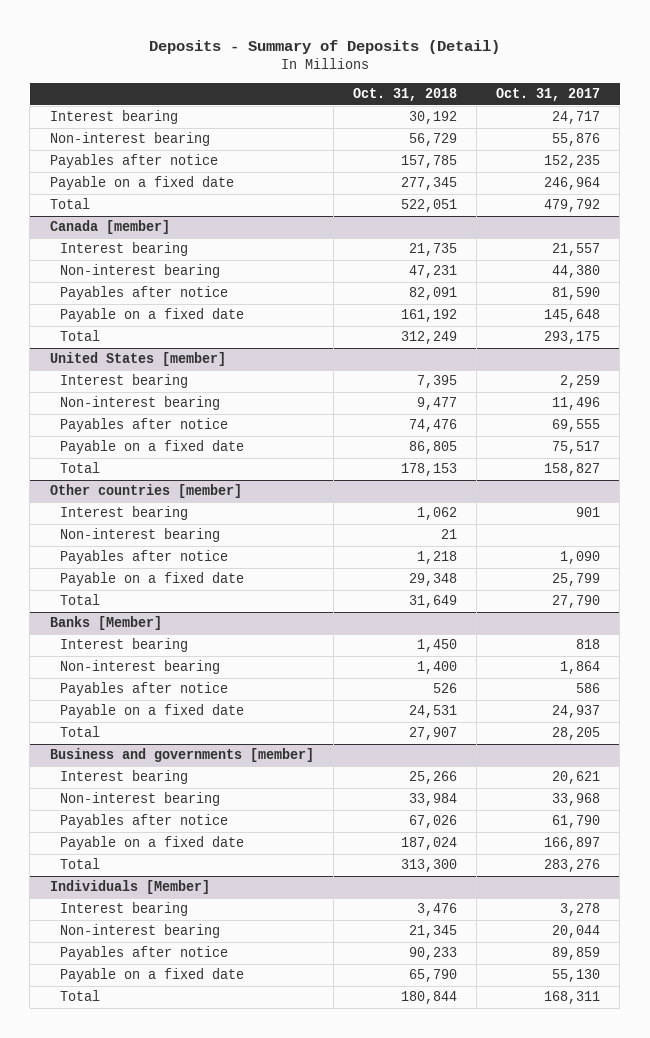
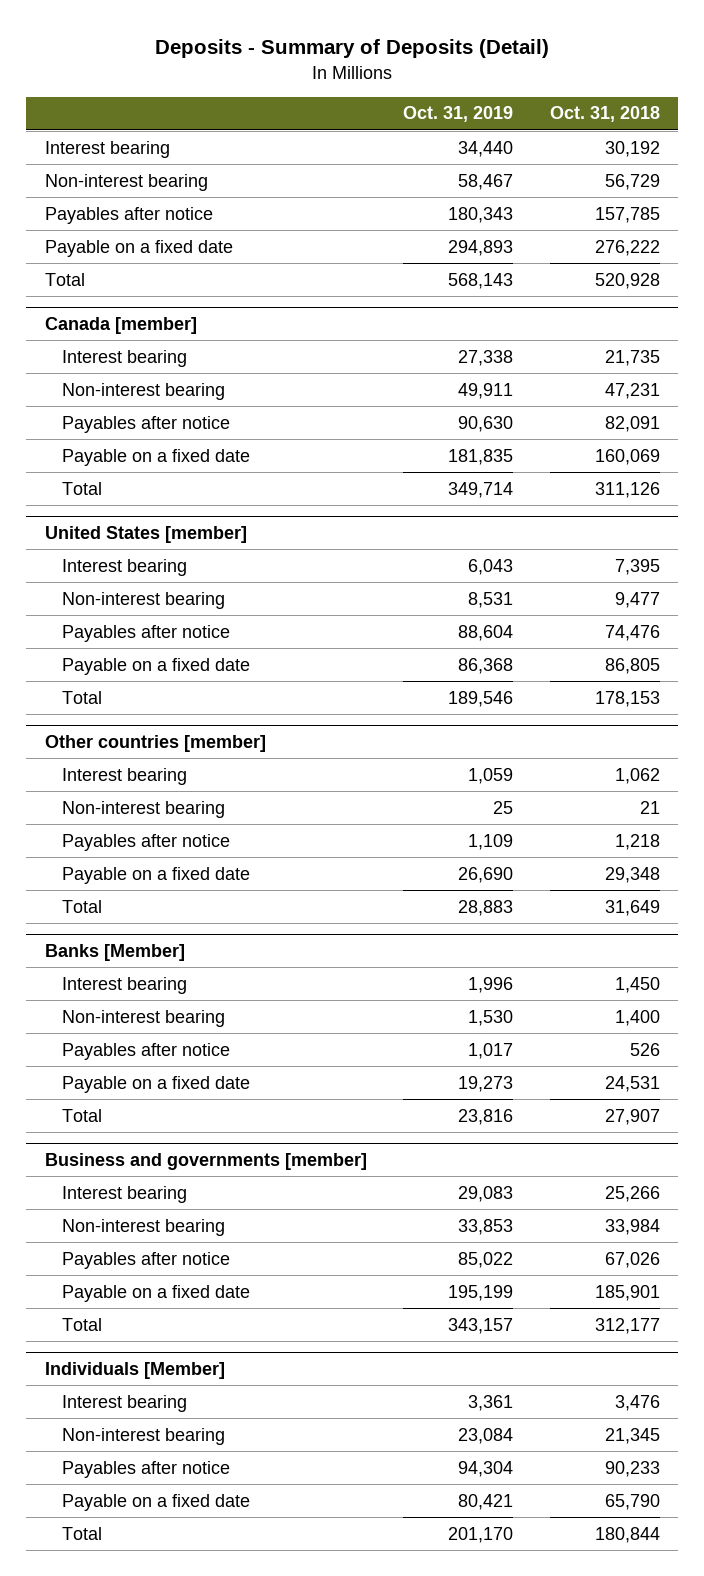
- | Oct. 31, 2018 | Oct. 31, 2017
+ | Oct. 31, 2019 | Oct. 31, 2018
- Payable on a fixed date | 277,345 | 246,964
- Total | 522,051 | 479,792
+ Payable on a fixed date | 294,893 | 276,222
+ Total | 568,143 | 520,928
@ Canada [member]
- Payable on a fixed date | 161,192 | 145,648
- Total | 312,249 | 293,175
+ Payable on a fixed date | 181,835 | 160,069
+ Total | 349,714 | 311,126
@ Business and governments [member]
- Payable on a fixed date | 187,024 | 166,897
- Total | 313,300 | 283,276
+ Payable on a fixed date | 195,199 | 185,901
+ Total | 343,157 | 312,177

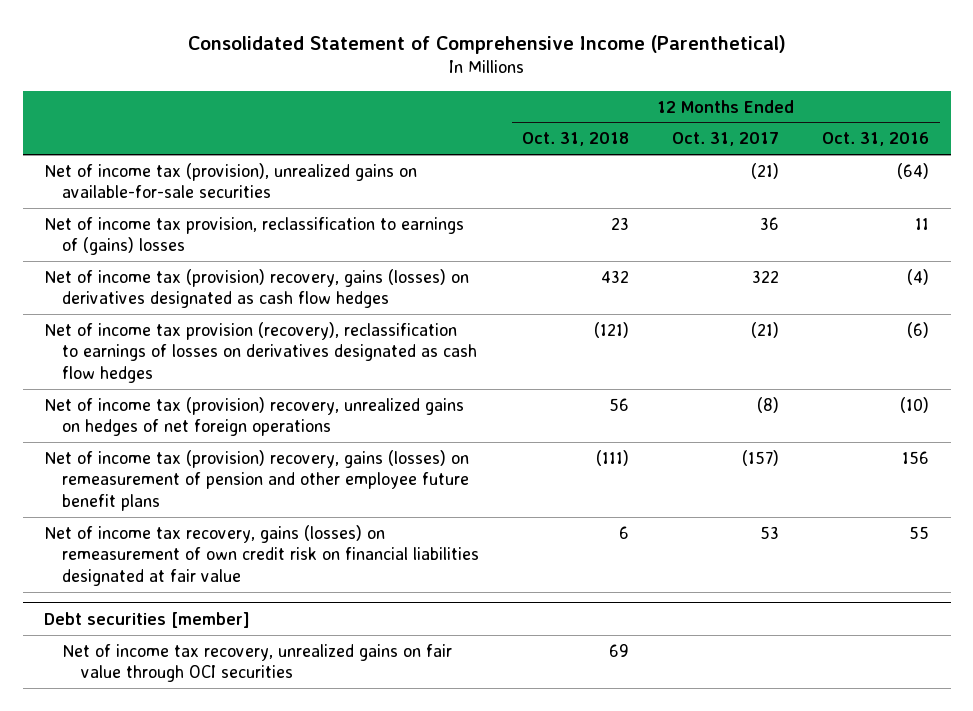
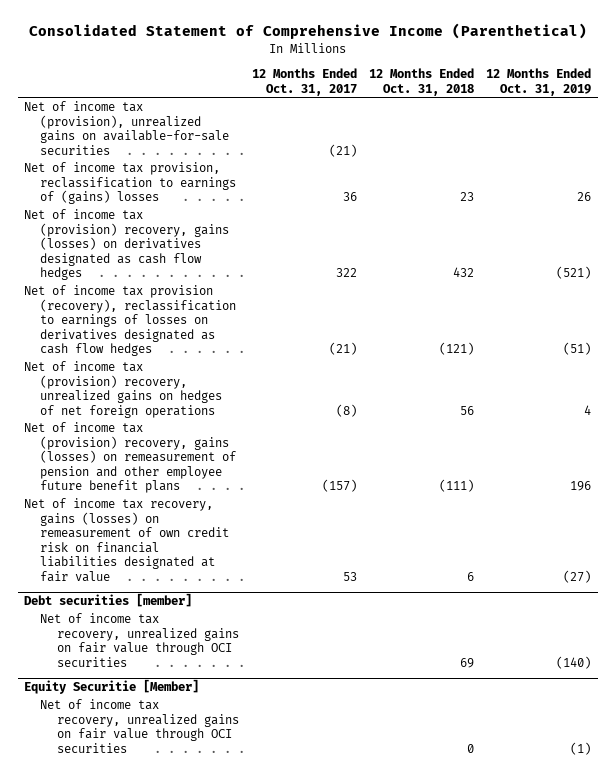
- | 12 Months Ended Oct. 31, 2018 | 12 Months Ended Oct. 31, 2017 | 12 Months Ended Oct. 31, 2016
+ | 12 Months Ended Oct. 31, 2017 | 12 Months Ended Oct. 31, 2018 | 12 Months Ended Oct. 31, 2019
+ Equity Securitie [Member]
+ Net of income tax recovery, unrealized gains on fair value through OCI securities | | 0 | (1)

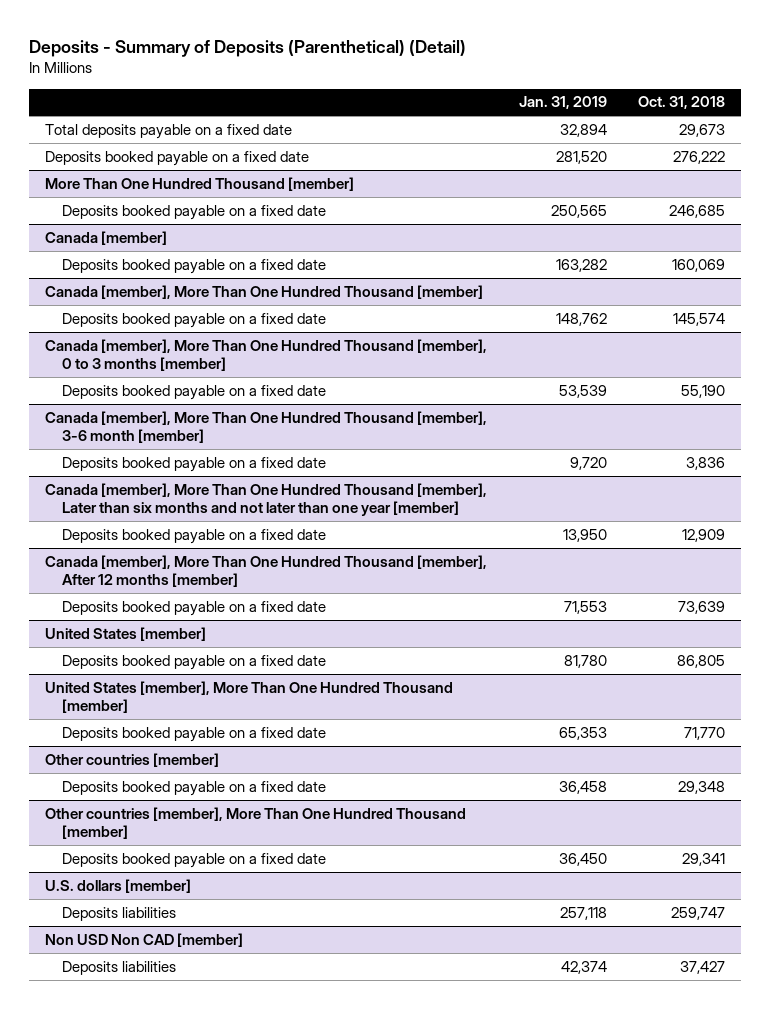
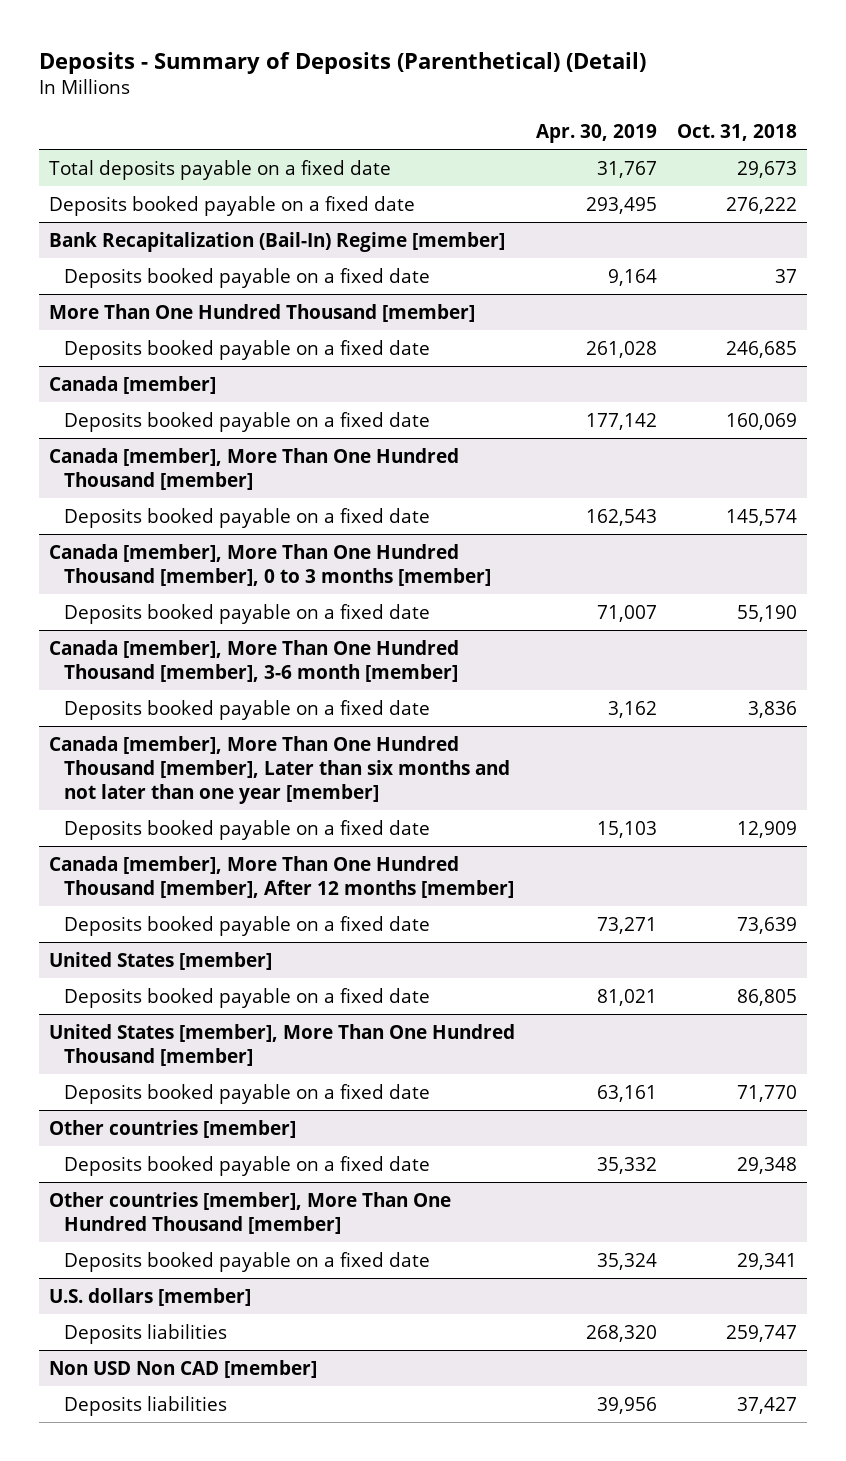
- | Jan. 31, 2019 | Oct. 31, 2018
+ | Apr. 30, 2019 | Oct. 31, 2018
+ Bank Recapitalization (Bail-In) Regime [member]
+ Deposits booked payable on a fixed date | 9,164 | 37

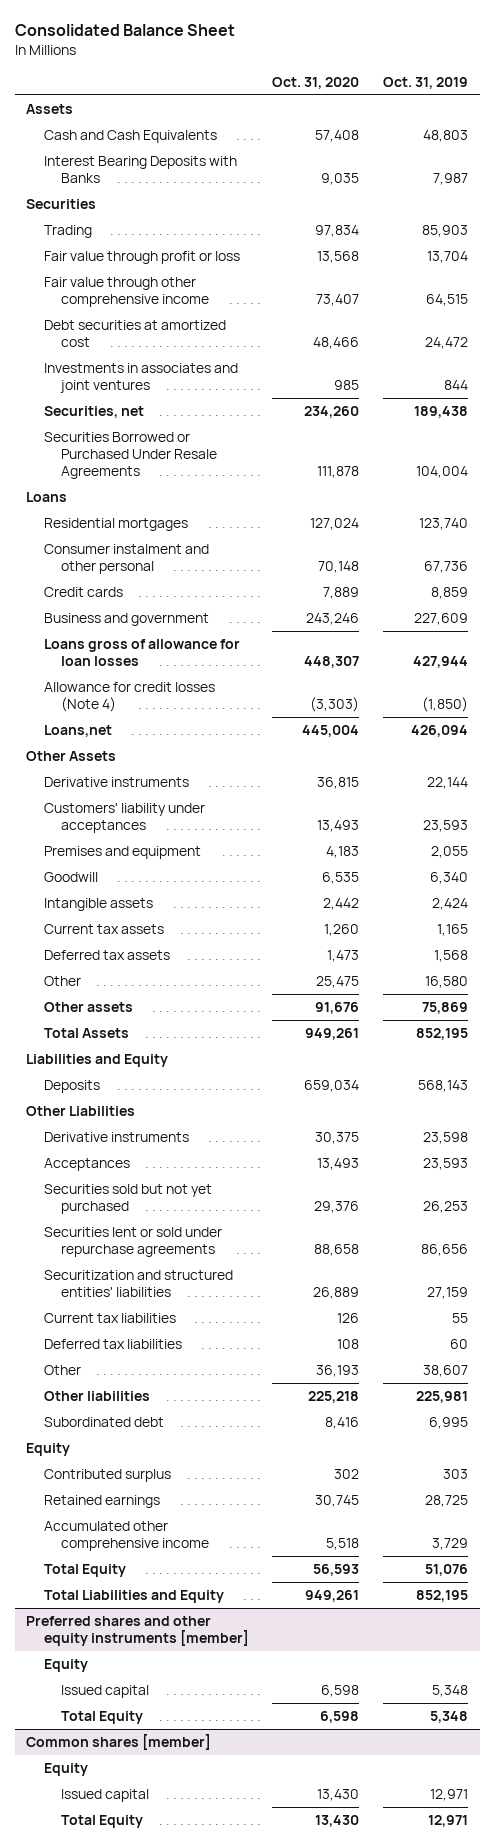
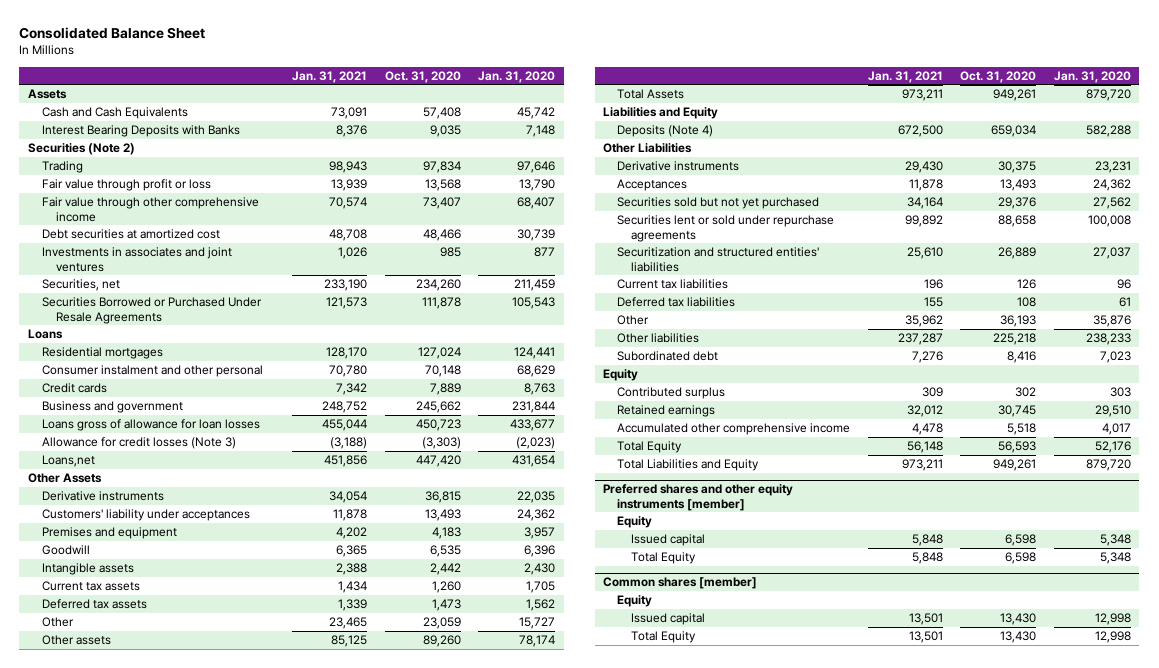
- | Oct. 31, 2020 | Oct. 31, 2019
+ | Jan. 31, 2021 | Oct. 31, 2020 | Jan. 31, 2020
- Securities
+ Securities (Note 2)
- Business and government | 243,246 | 227,609
- Loans gross of allowance for loan losses | 448,307 | 427,944
- Allowance for credit losses (Note 4) | (3,303) | (1,850)
- Loans,net | 445,004 | 426,094
+ Business and government | 248,752 | 245,662 | 231,844
+ Loans gross of allowance for loan losses | 455,044 | 450,723 | 433,677
+ Allowance for credit losses (Note 3) | (3,188) | (3,303) | (2,023)
+ Loans,net | 451,856 | 447,420 | 431,654
- Other | 25,475 | 16,580
- Other assets | 91,676 | 75,869
+ Other | 23,465 | 23,059 | 15,727
+ Other assets | 85,125 | 89,260 | 78,174
- Deposits | 659,034 | 568,143
+ Deposits (Note 4) | 672,500 | 659,034 | 582,288

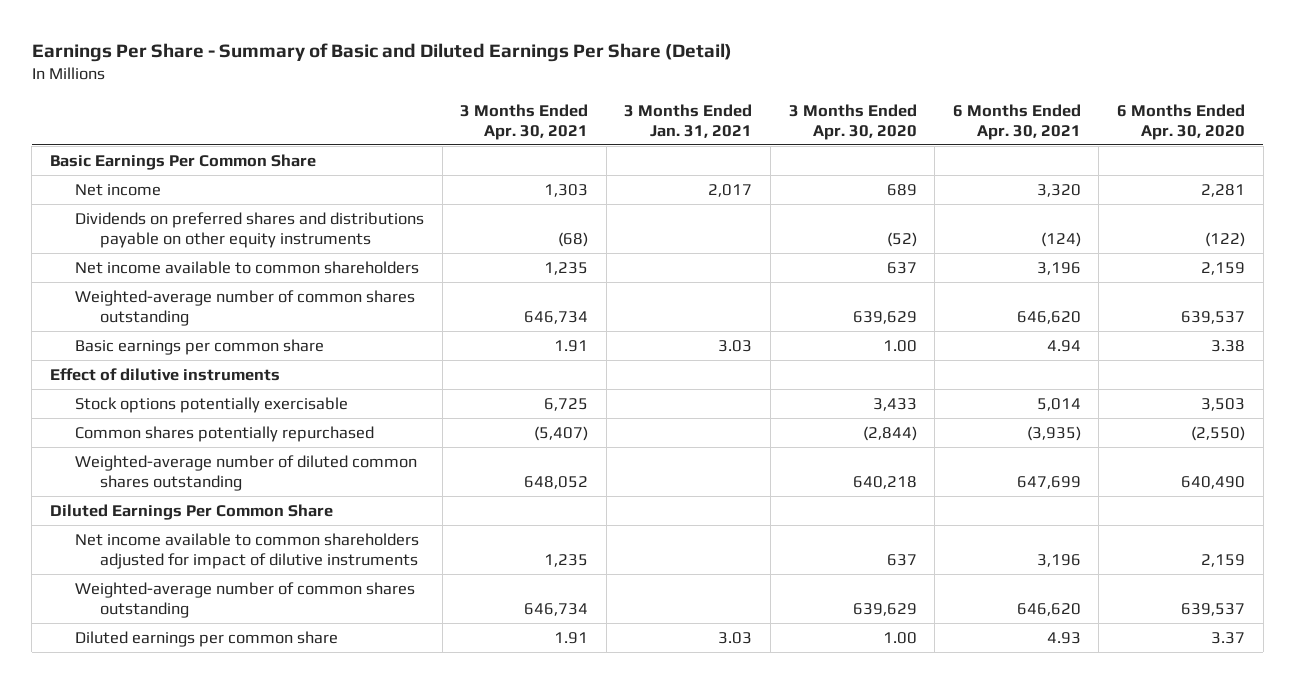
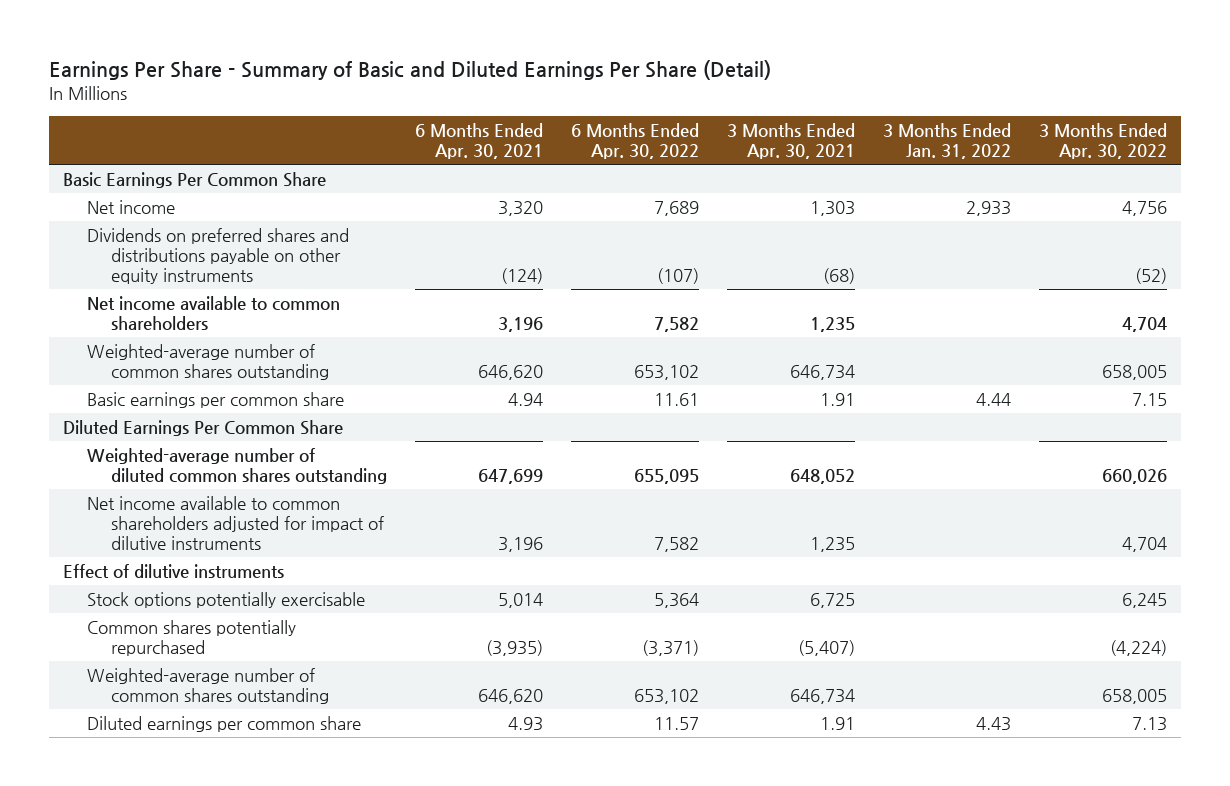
- | 3 Months Ended Apr. 30, 2021 | 3 Months Ended Jan. 31, 2021 | 3 Months Ended Apr. 30, 2020 | 6 Months Ended Apr. 30, 2021 | 6 Months Ended Apr. 30, 2020
+ | 6 Months Ended Apr. 30, 2021 | 6 Months Ended Apr. 30, 2022 | 3 Months Ended Apr. 30, 2021 | 3 Months Ended Jan. 31, 2022 | 3 Months Ended Apr. 30, 2022
moved up: Diluted Earnings Per Common Share
moved up: Weighted-average number of diluted common shares outstanding | 647,699 | 655,095 | 648,052 | | 660,026
moved up: Net income available to common shareholders adjusted for impact of dilutive instruments | 3,196 | 7,582 | 1,235 | | 4,704

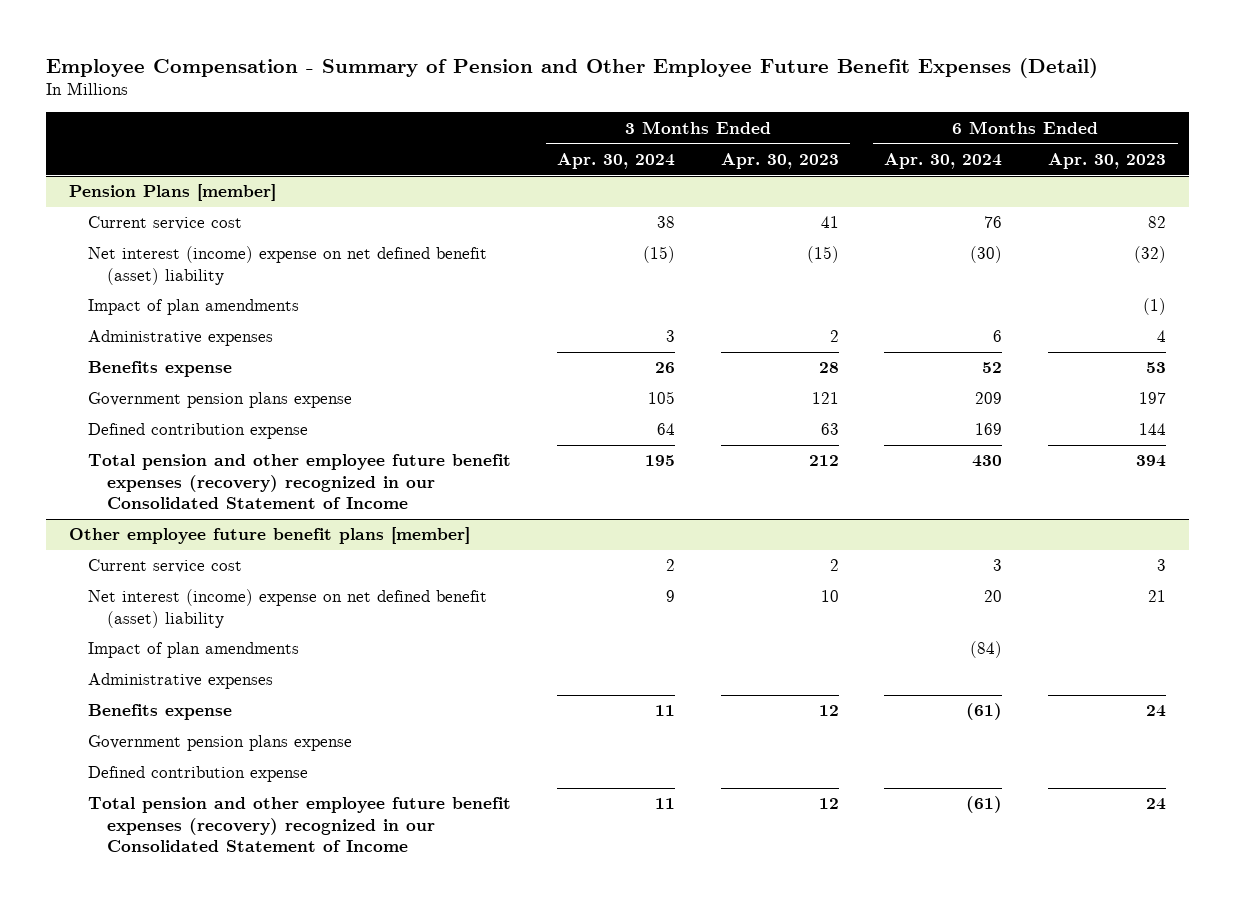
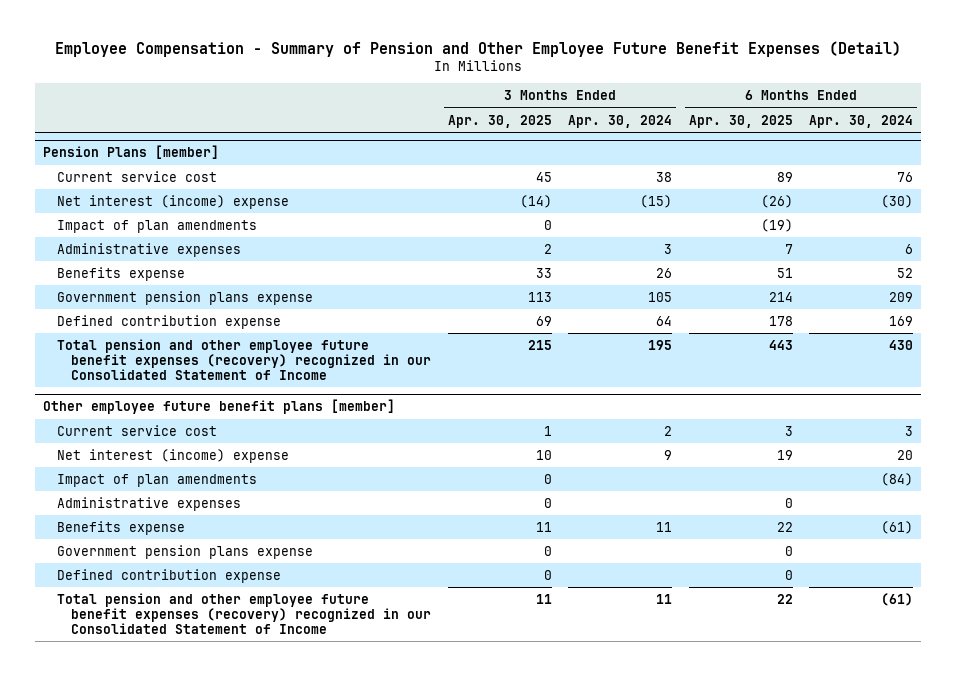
- | 3 Months Ended Apr. 30, 2024 | 3 Months Ended Apr. 30, 2023 | 6 Months Ended Apr. 30, 2024 | 6 Months Ended Apr. 30, 2023
+ | 3 Months Ended Apr. 30, 2025 | 3 Months Ended Apr. 30, 2024 | 6 Months Ended Apr. 30, 2025 | 6 Months Ended Apr. 30, 2024
@ Pension Plans [member]
- Net interest (income) expense on net defined benefit (asset) liability | (15) | (15) | (30) | (32)
+ Net interest (income) expense | (14) | (15) | (26) | (30)
@ Other employee future benefit plans [member]
- Net interest (income) expense on net defined benefit (asset) liability | 9 | 10 | 20 | 21
+ Net interest (income) expense | 10 | 9 | 19 | 20

